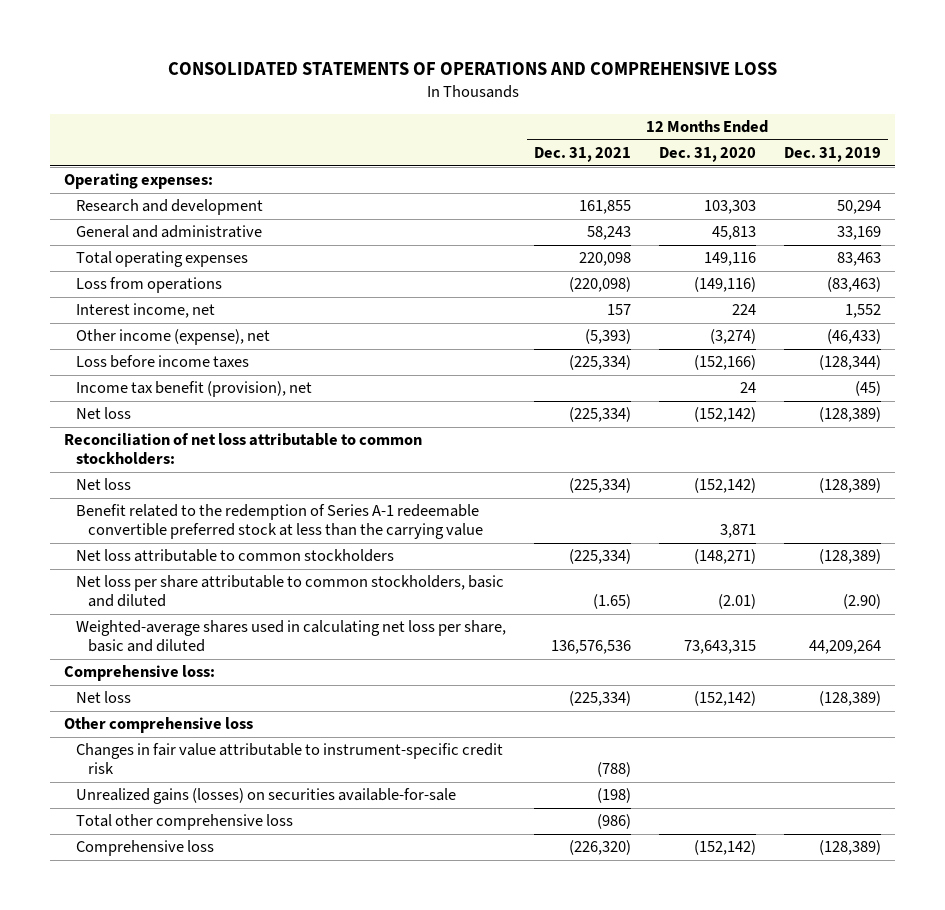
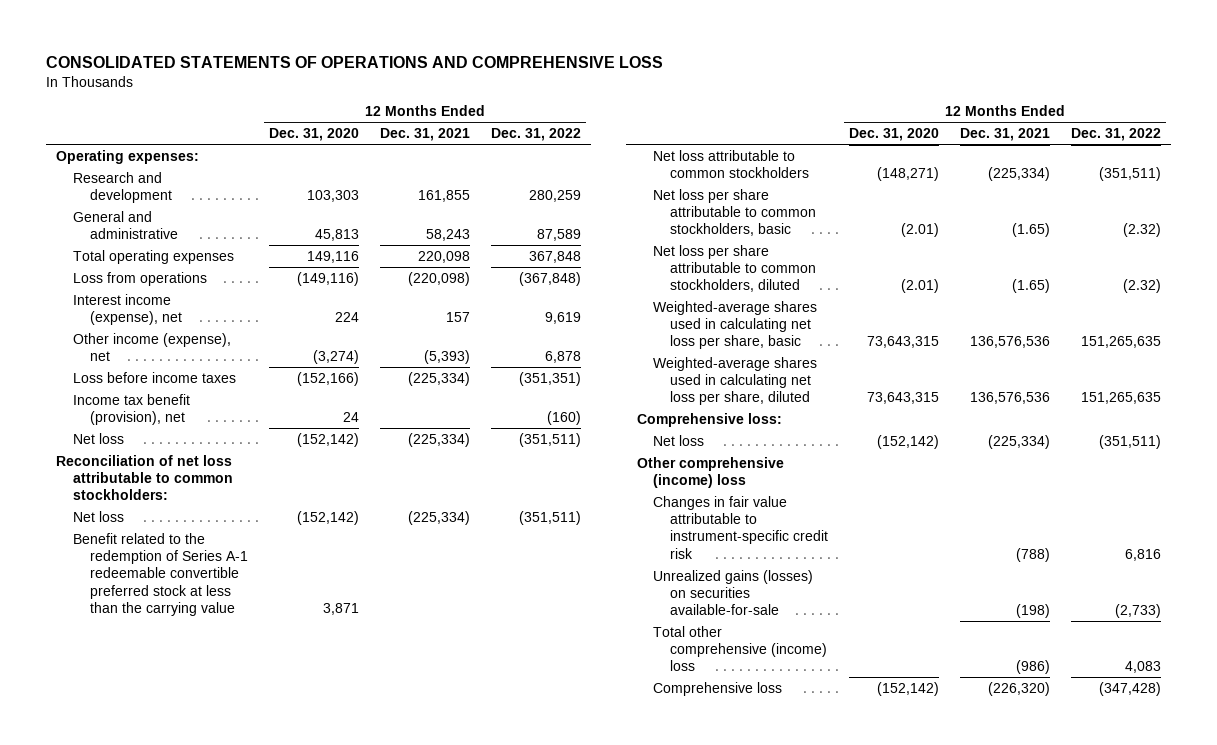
- | 12 Months Ended Dec. 31, 2021 | 12 Months Ended Dec. 31, 2020 | 12 Months Ended Dec. 31, 2019
+ | 12 Months Ended Dec. 31, 2020 | 12 Months Ended Dec. 31, 2021 | 12 Months Ended Dec. 31, 2022
- Interest income, net | 157 | 224 | 1,552
+ Interest income (expense), net | 224 | 157 | 9,619
- Net loss per share attributable to common stockholders, basic and diluted | (1.65) | (2.01) | (2.90)
- Weighted-average shares used in calculating net loss per share, basic and diluted | 136,576,536 | 73,643,315 | 44,209,264
+ Net loss per share attributable to common stockholders, basic | (2.01) | (1.65) | (2.32)
+ Net loss per share attributable to common stockholders, diluted | (2.01) | (1.65) | (2.32)
+ Weighted-average shares used in calculating net loss per share, basic | 73,643,315 | 136,576,536 | 151,265,635
+ Weighted-average shares used in calculating net loss per share, diluted | 73,643,315 | 136,576,536 | 151,265,635
- Other comprehensive loss
+ Other comprehensive (income) loss
- Total other comprehensive loss | (986) | |
+ Total other comprehensive (income) loss | | (986) | 4,083

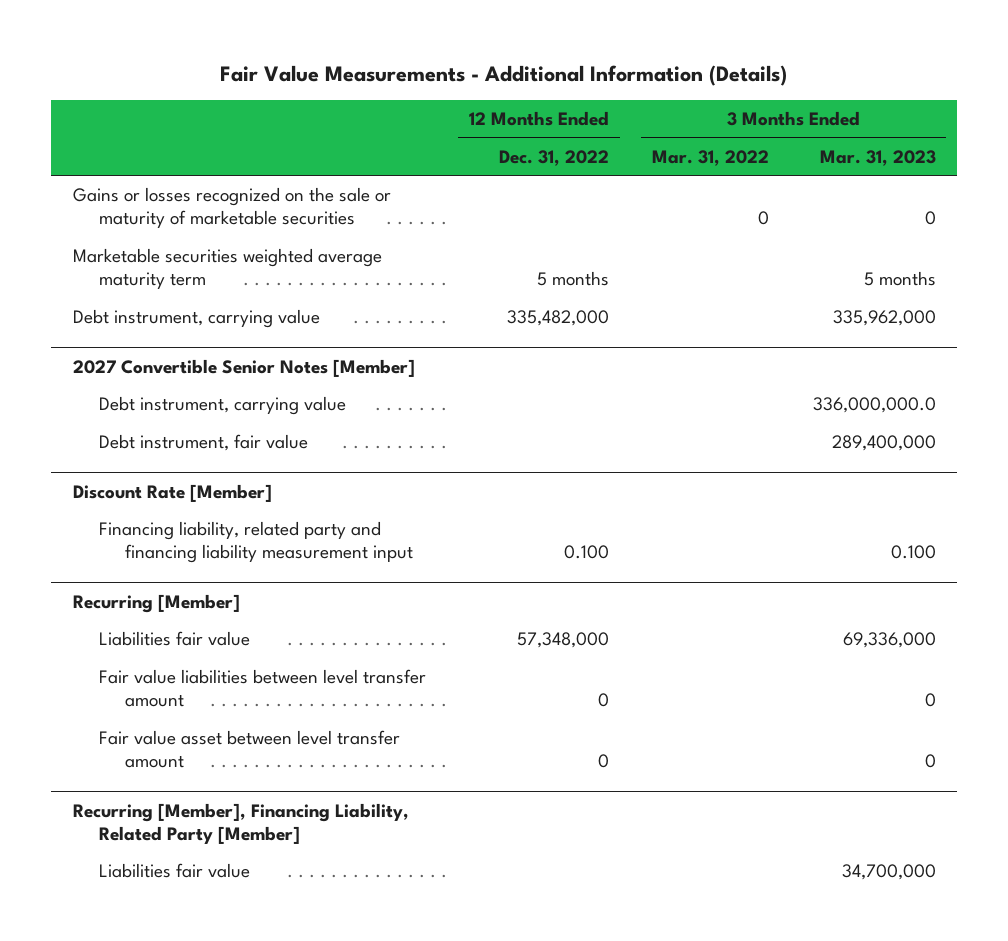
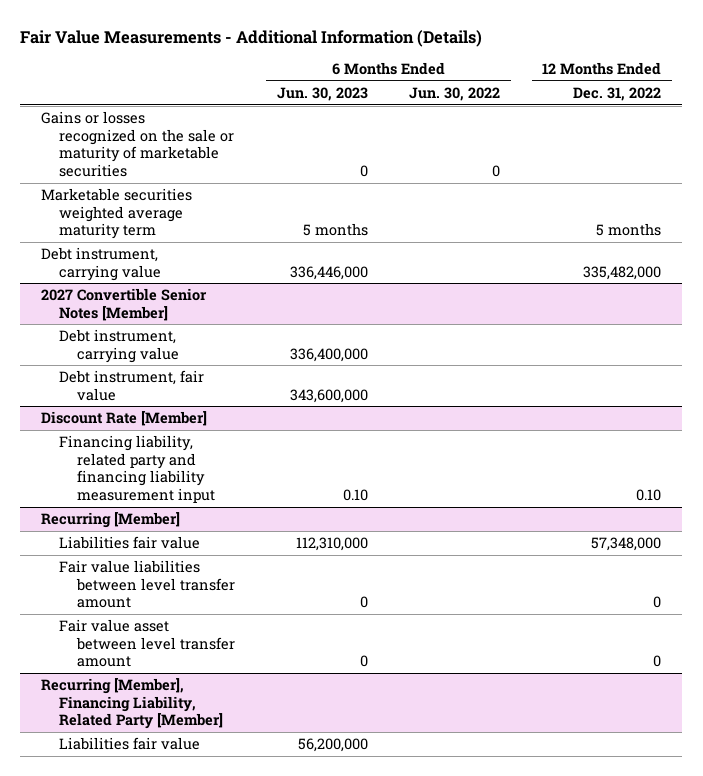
- | 12 Months Ended Dec. 31, 2022 | 3 Months Ended Mar. 31, 2022 | 3 Months Ended Mar. 31, 2023
+ | 6 Months Ended Jun. 30, 2023 | 6 Months Ended Jun. 30, 2022 | 12 Months Ended Dec. 31, 2022
@ Discount Rate [Member]
- Financing liability, related party and financing liability measurement input | 0.100 | | 0.100
+ Financing liability, related party and financing liability measurement input | 0.10 | | 0.10

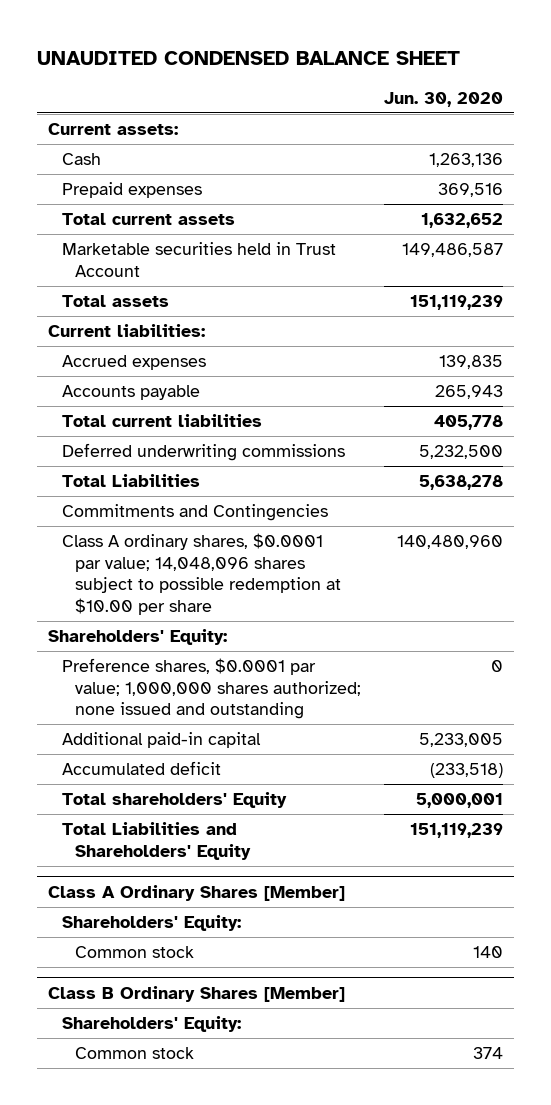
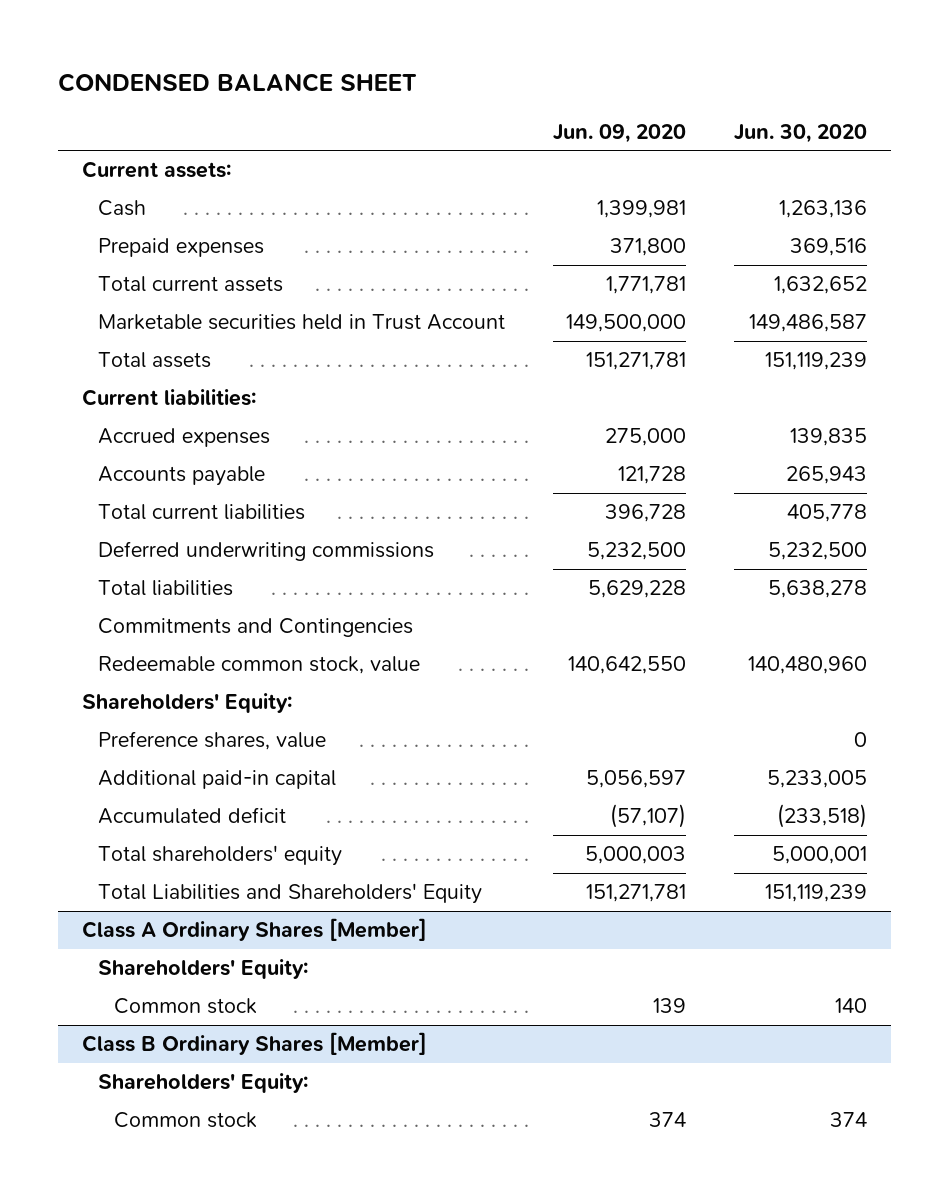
- UNAUDITED CONDENSED BALANCE SHEET
+ CONDENSED BALANCE SHEET
- | Jun. 30, 2020
+ | Jun. 09, 2020 | Jun. 30, 2020
- Total Liabilities | 5,638,278
+ Total liabilities | 5,629,228 | 5,638,278
- Class A ordinary shares, $0.0001 par value; 14,048,096 shares subject to possible redemption at $10.00 per share | 140,480,960
+ Redeemable common stock, value | 140,642,550 | 140,480,960
- Preference shares, $0.0001 par value; 1,000,000 shares authorized; none issued and outstanding | 0
+ Preference shares, value | | 0
- Total shareholders' Equity | 5,000,001
+ Total shareholders' equity | 5,000,003 | 5,000,001

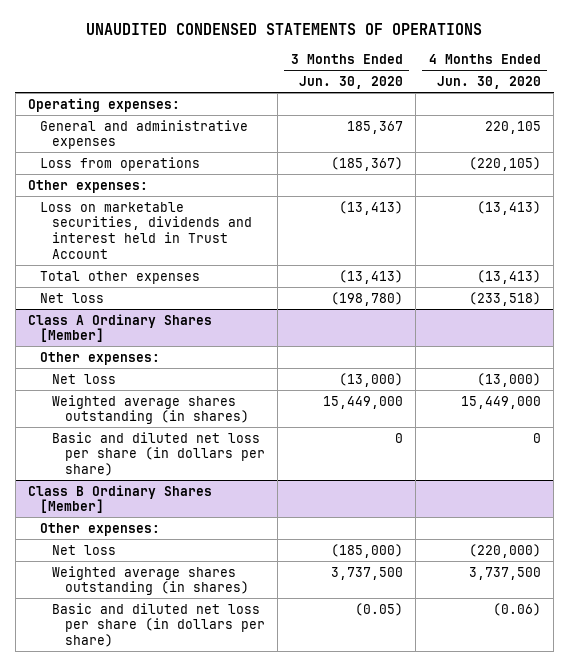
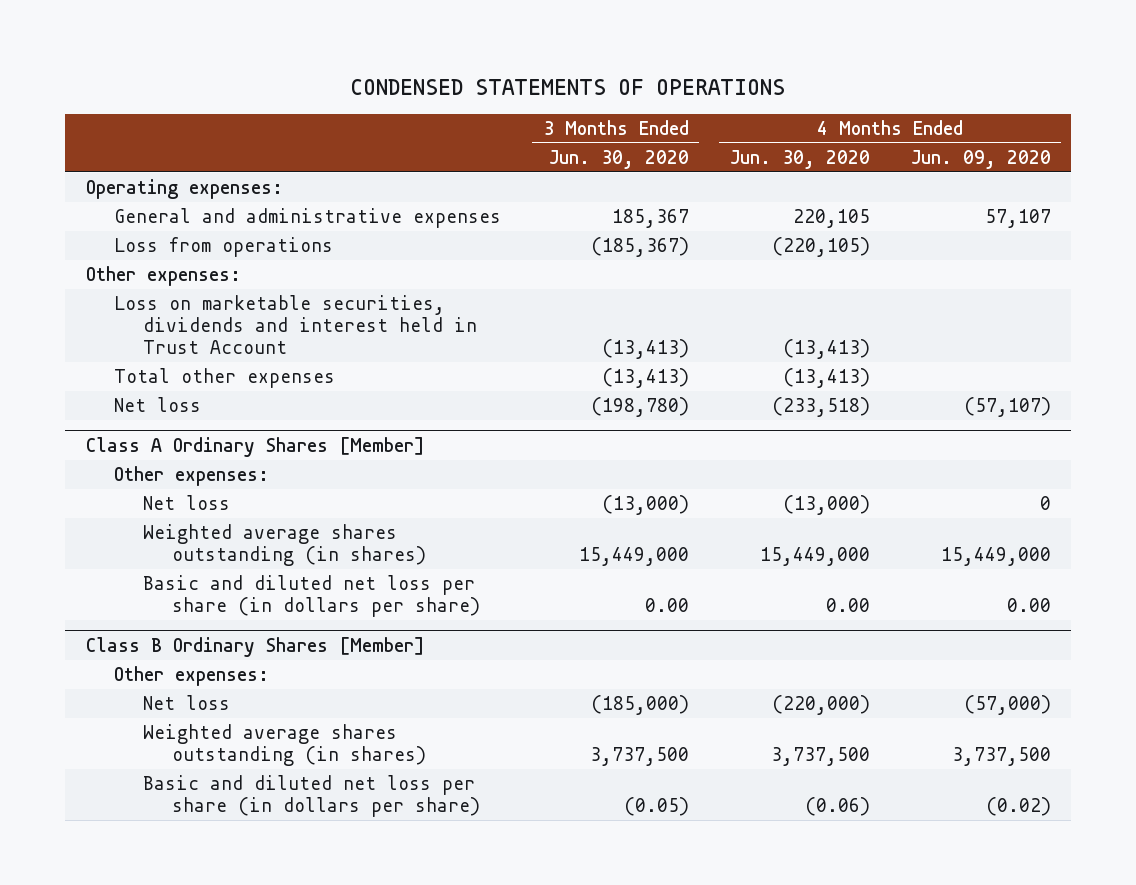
- UNAUDITED CONDENSED STATEMENTS OF OPERATIONS
+ CONDENSED STATEMENTS OF OPERATIONS
- | 3 Months Ended Jun. 30, 2020 | 4 Months Ended Jun. 30, 2020
+ | 3 Months Ended Jun. 30, 2020 | 4 Months Ended Jun. 30, 2020 | 4 Months Ended Jun. 09, 2020
@ Class A Ordinary Shares [Member]
- Basic and diluted net loss per share (in dollars per share) | 0 | 0
+ Basic and diluted net loss per share (in dollars per share) | 0.00 | 0.00 | 0.00

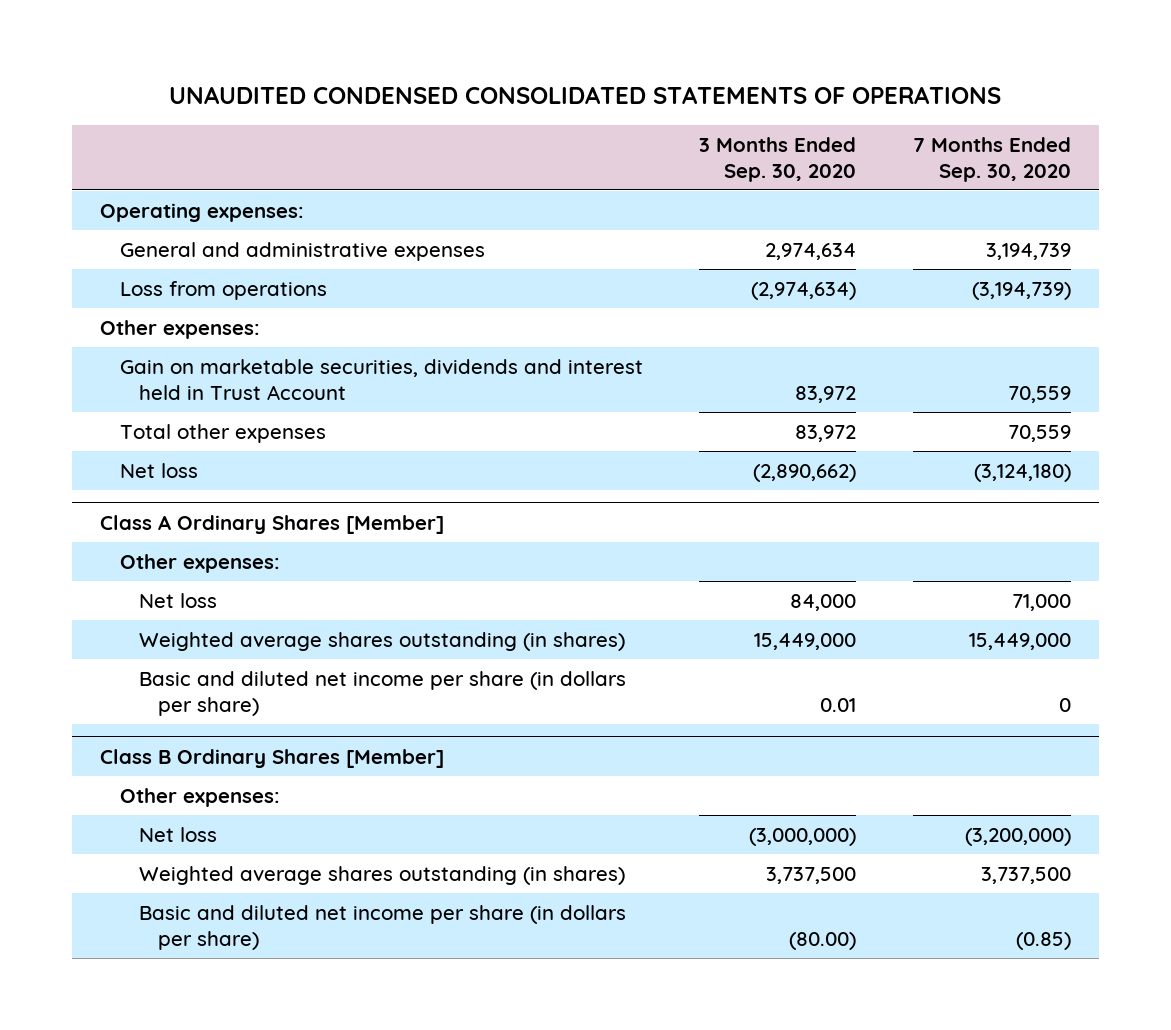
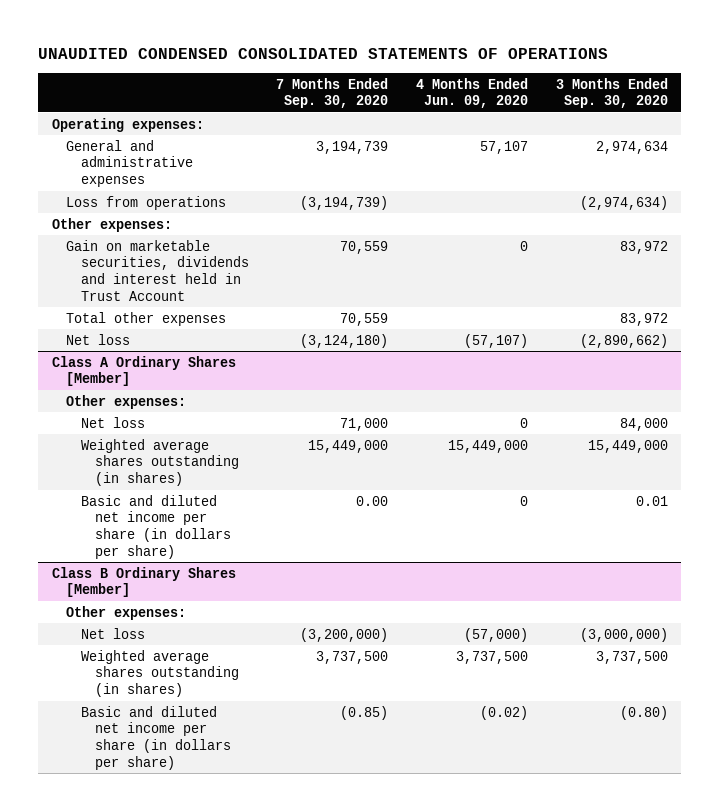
- | 3 Months Ended Sep. 30, 2020 | 7 Months Ended Sep. 30, 2020
+ | 7 Months Ended Sep. 30, 2020 | 4 Months Ended Jun. 09, 2020 | 3 Months Ended Sep. 30, 2020
@ Class A Ordinary Shares [Member]
- Basic and diluted net income per share (in dollars per share) | 0.01 | 0
+ Basic and diluted net income per share (in dollars per share) | 0.00 | 0 | 0.01
@ Class B Ordinary Shares [Member]
- Basic and diluted net income per share (in dollars per share) | (80.00) | (0.85)
+ Basic and diluted net income per share (in dollars per share) | (0.85) | (0.02) | (0.80)

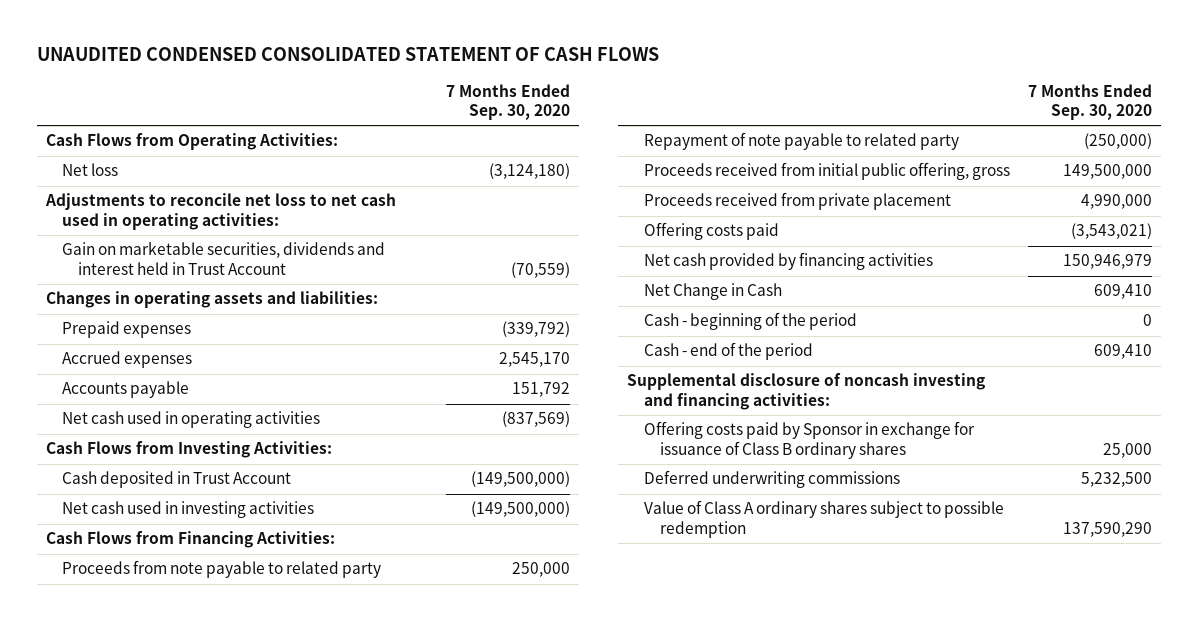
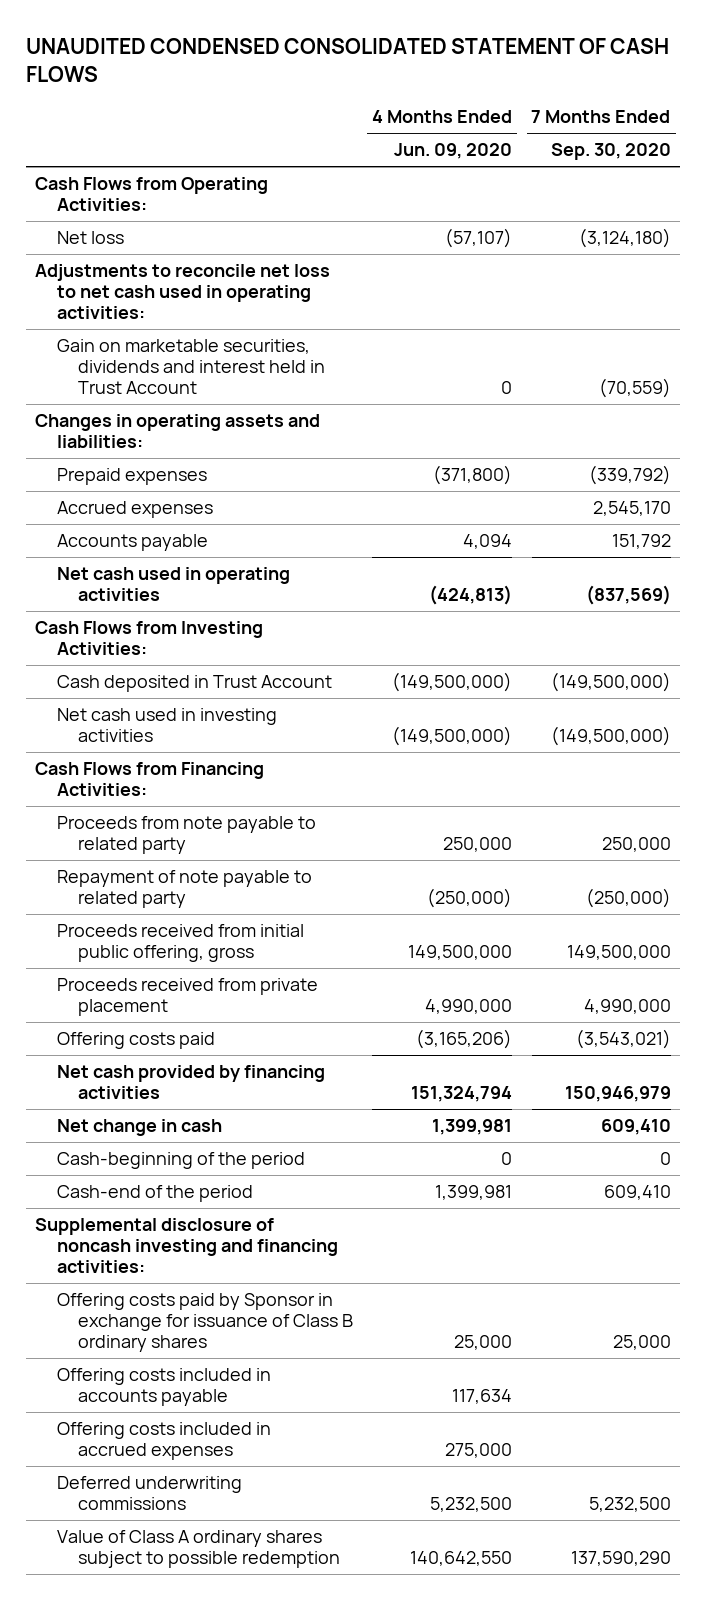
- | 7 Months Ended Sep. 30, 2020
+ | 4 Months Ended Jun. 09, 2020 | 7 Months Ended Sep. 30, 2020
- Net Change in Cash | 609,410
- Cash - beginning of the period | 0
- Cash - end of the period | 609,410
+ Net change in cash | 1,399,981 | 609,410
+ Cash-beginning of the period | 0 | 0
+ Cash-end of the period | 1,399,981 | 609,410
+ Offering costs included in accounts payable | 117,634 |
+ Offering costs included in accrued expenses | 275,000 |

